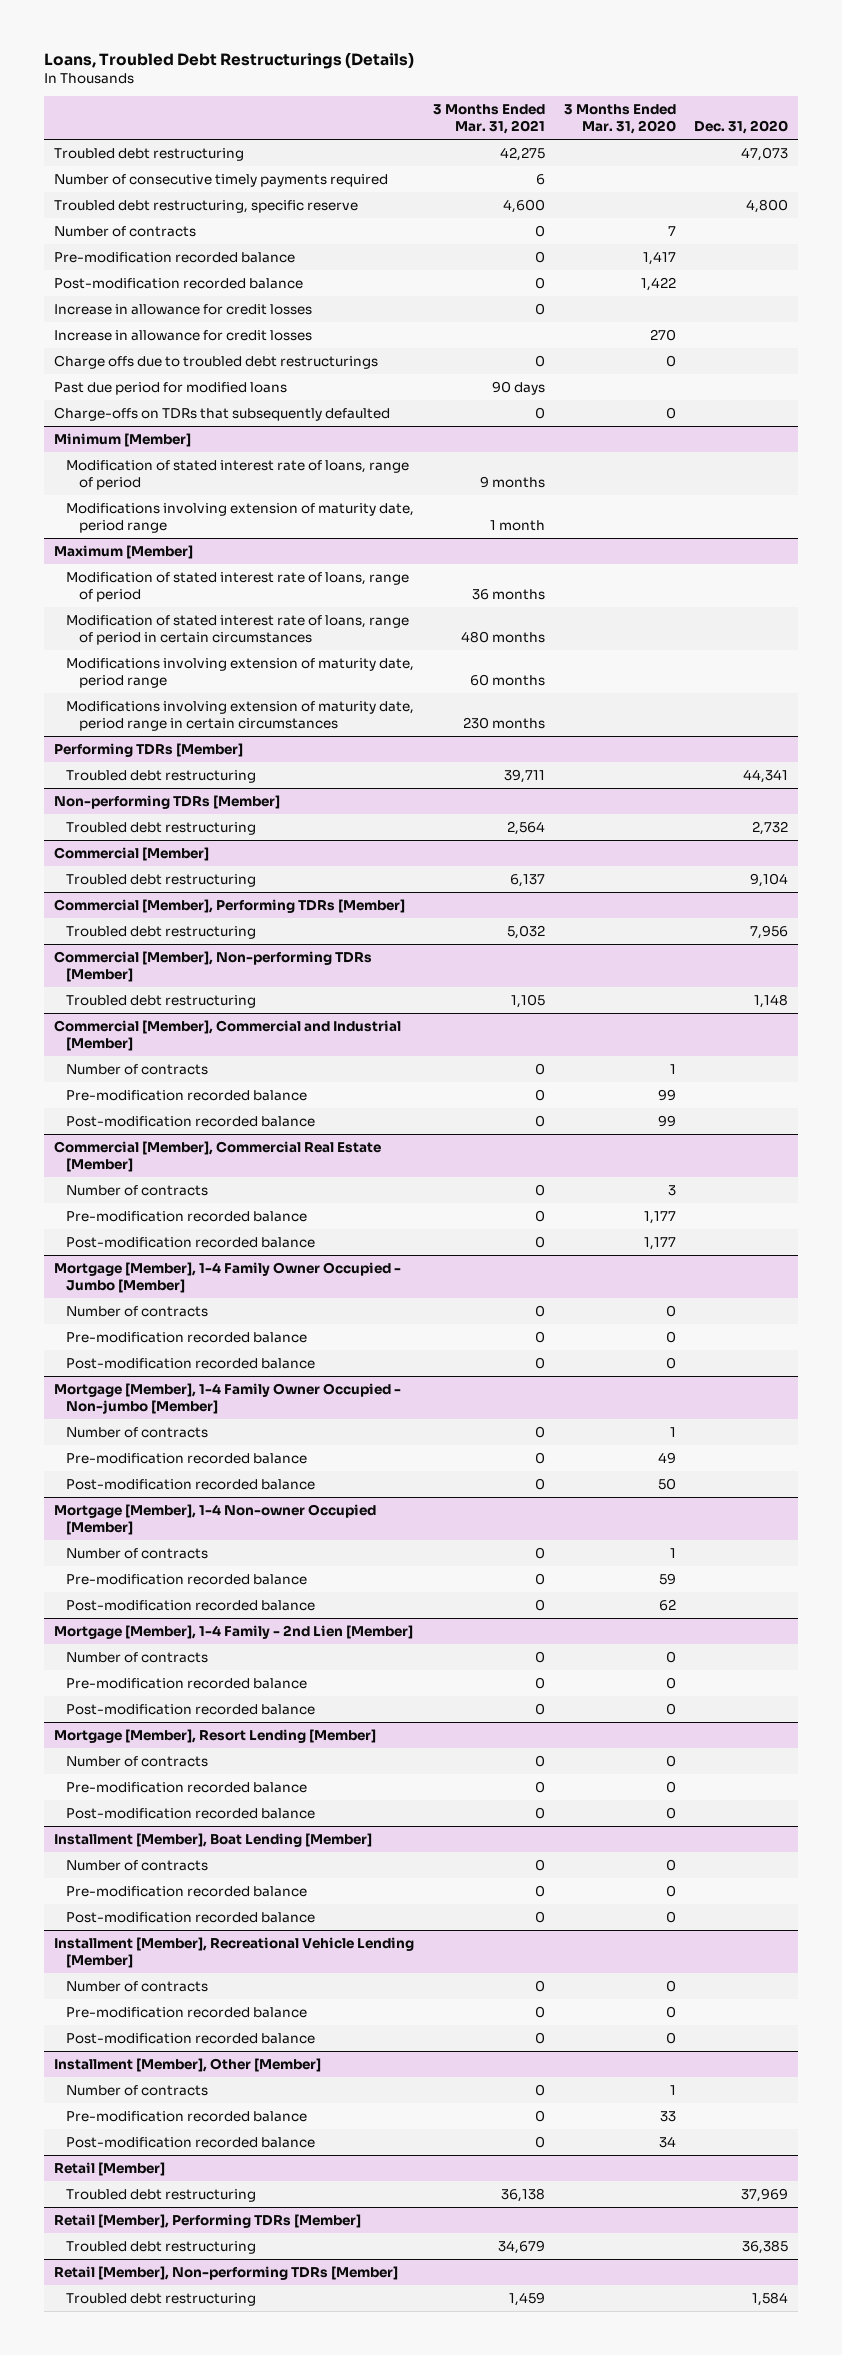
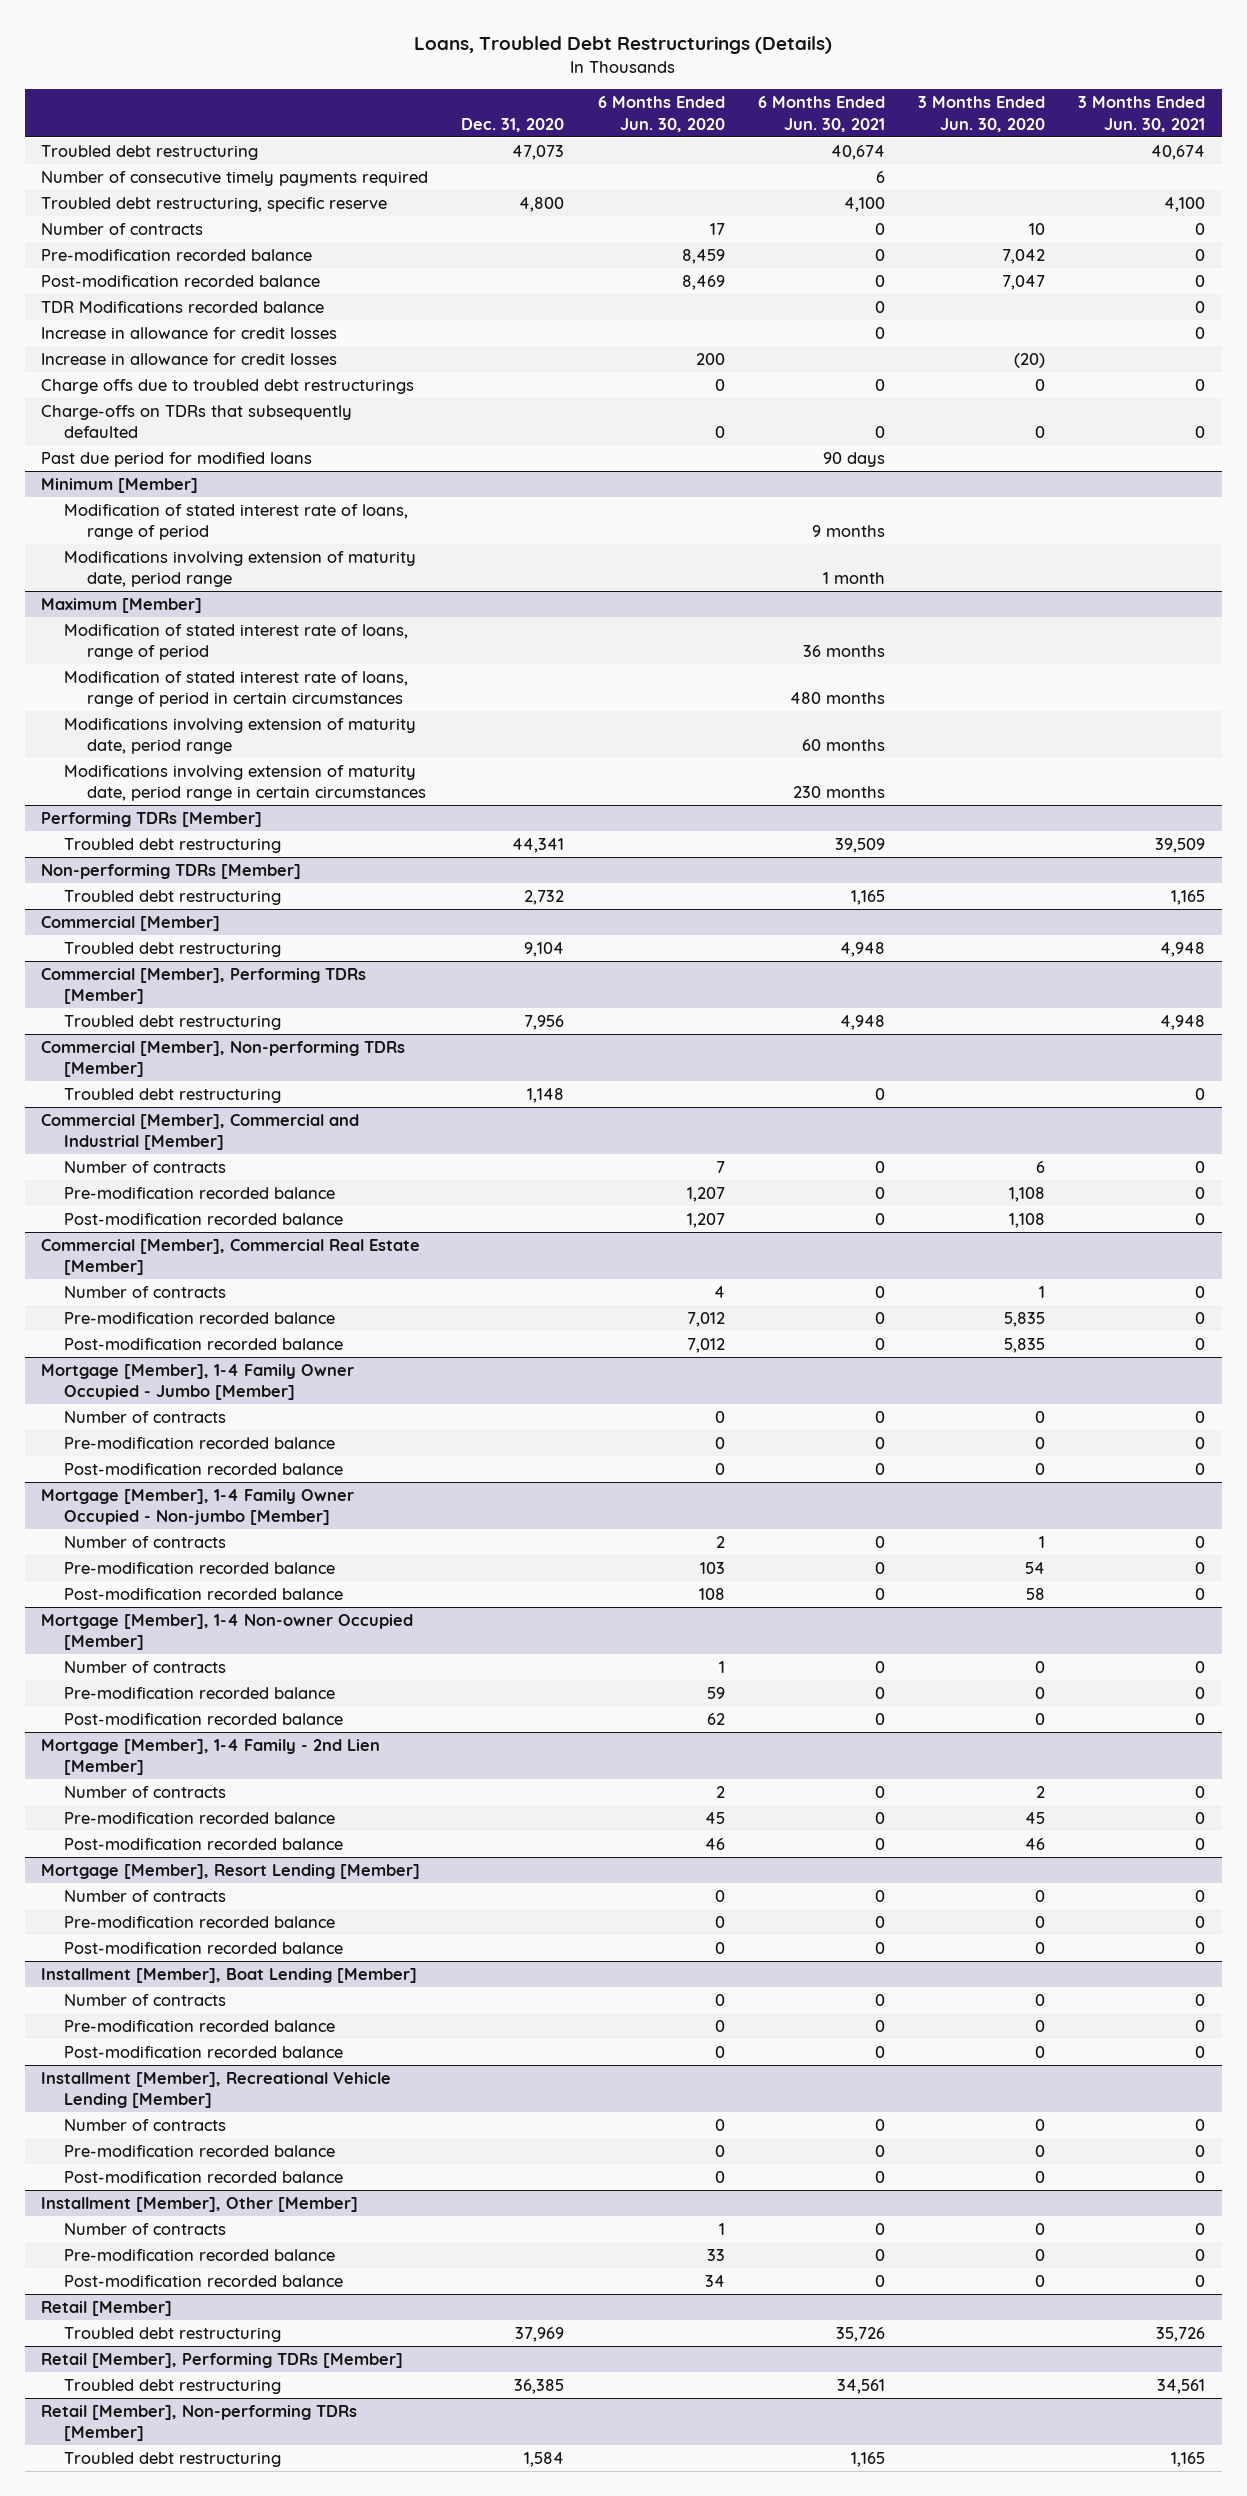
- | 3 Months Ended Mar. 31, 2021 | 3 Months Ended Mar. 31, 2020 | Dec. 31, 2020
+ | Dec. 31, 2020 | 6 Months Ended Jun. 30, 2020 | 6 Months Ended Jun. 30, 2021 | 3 Months Ended Jun. 30, 2020 | 3 Months Ended Jun. 30, 2021
+ TDR Modifications recorded balance | | | 0 | | 0
moved down: Past due period for modified loans | | | 90 days | |

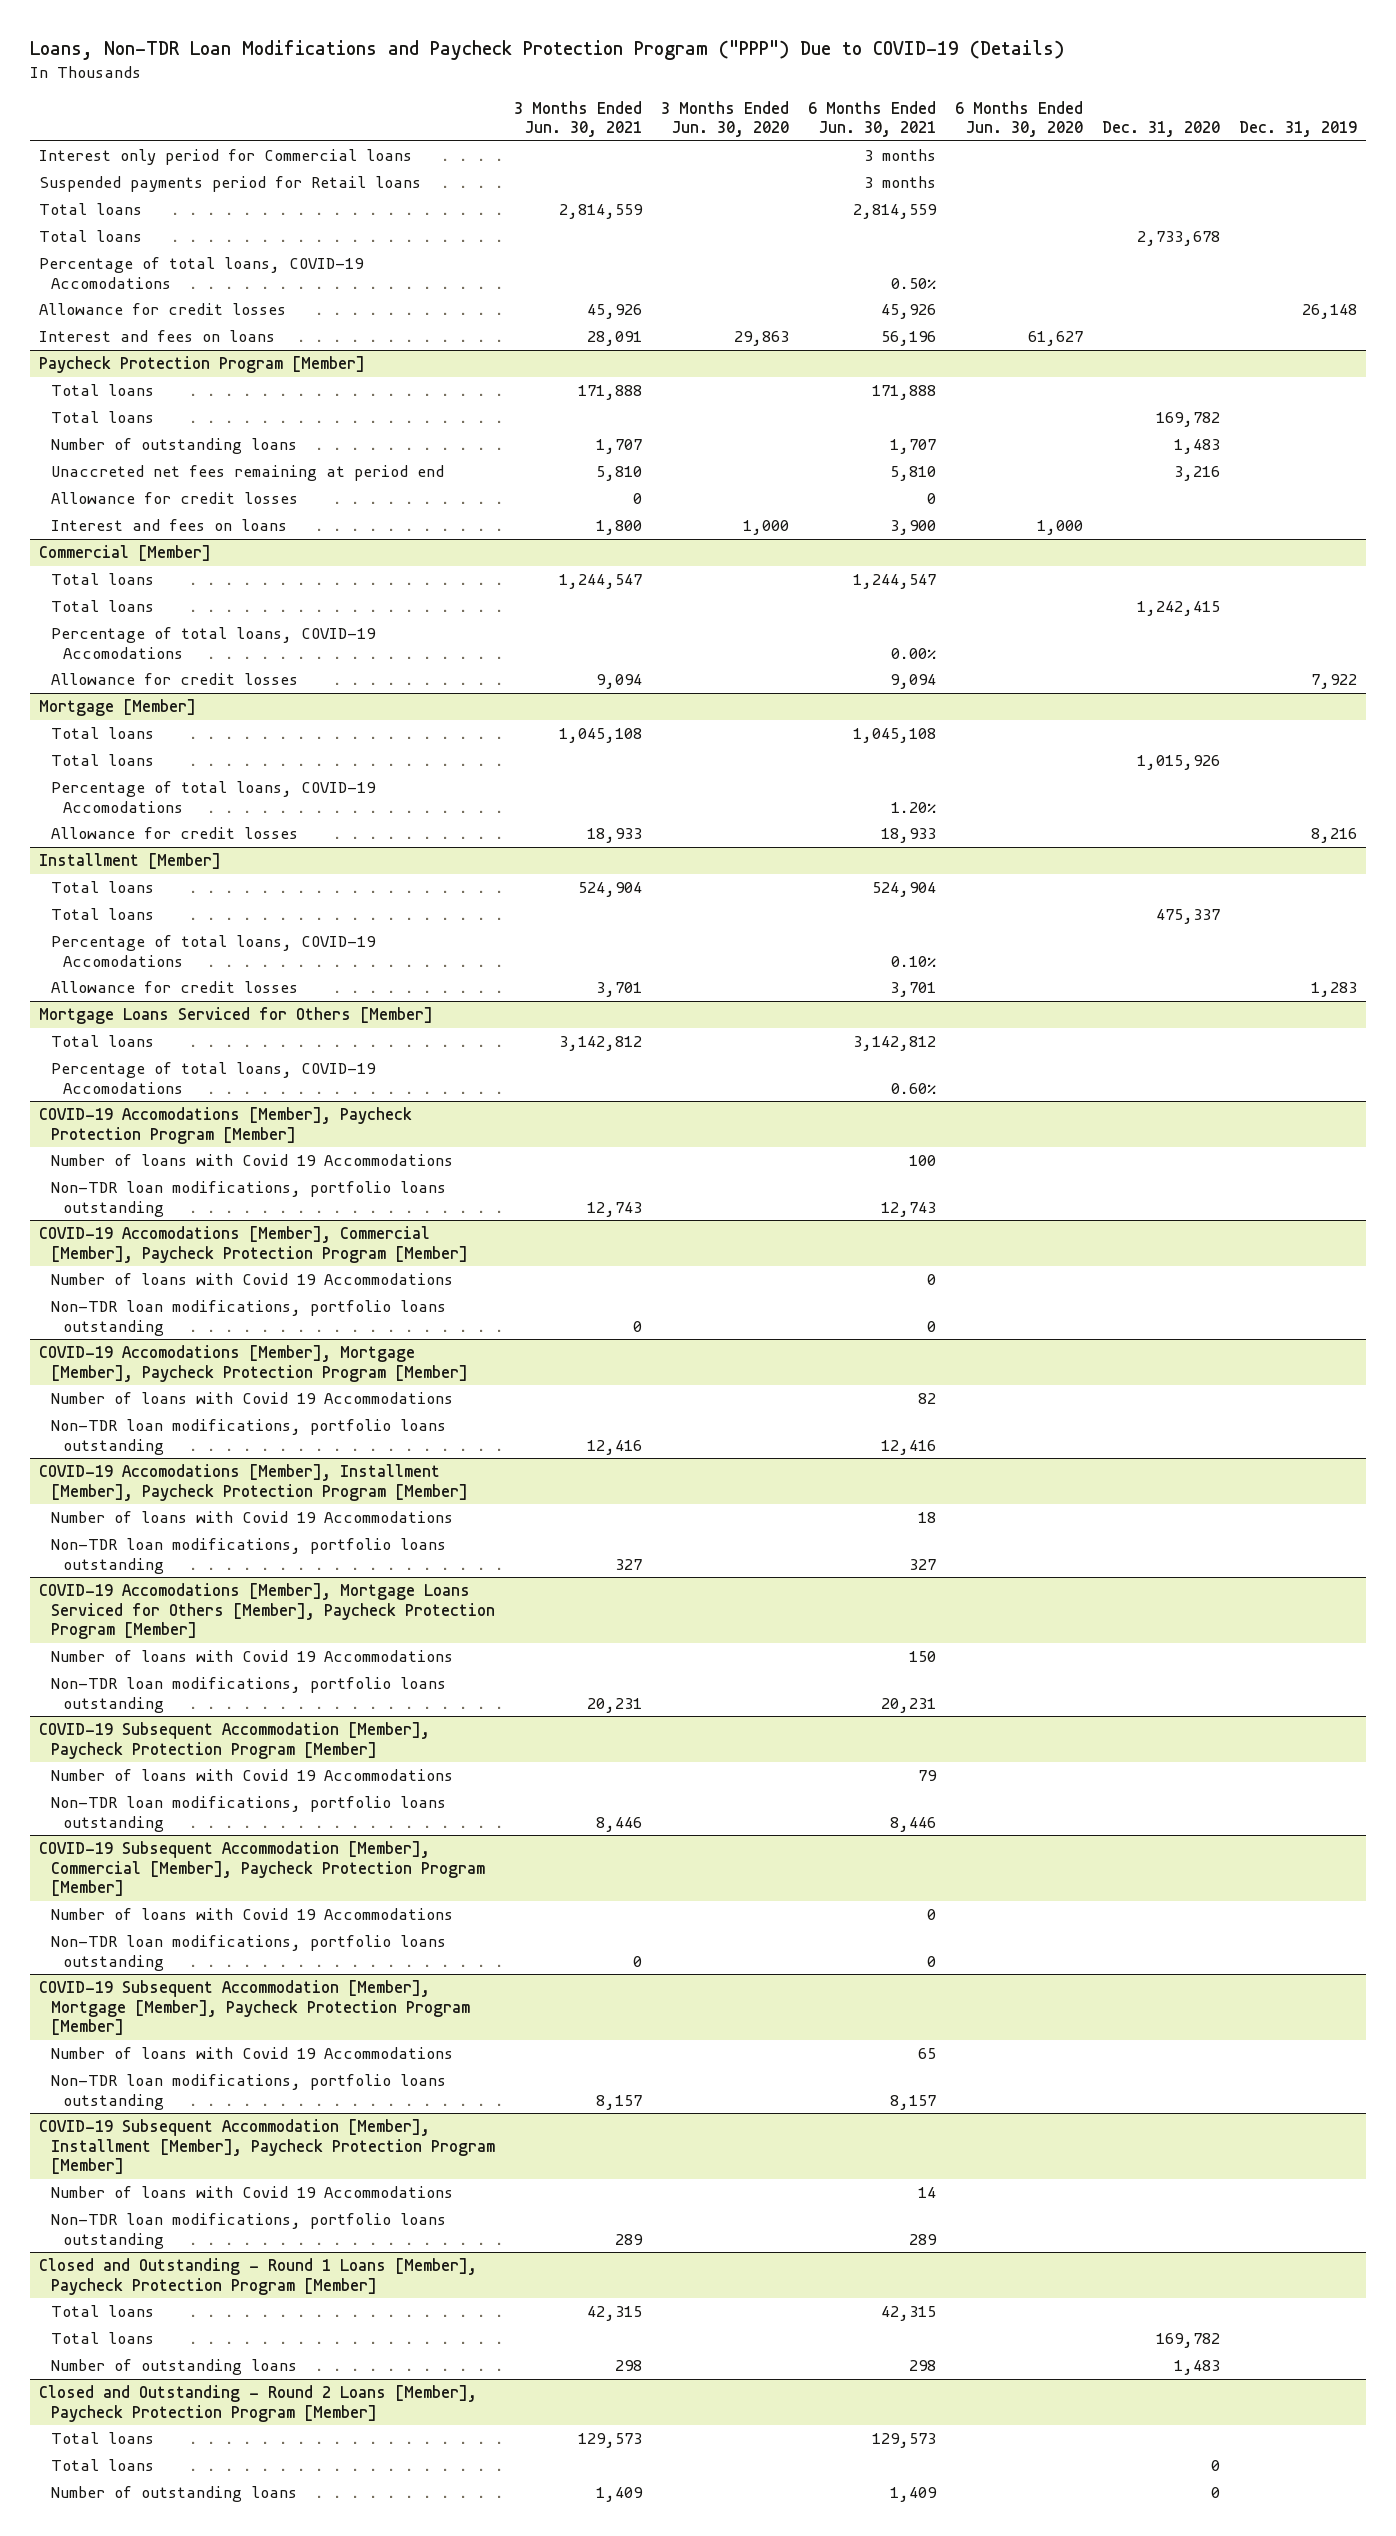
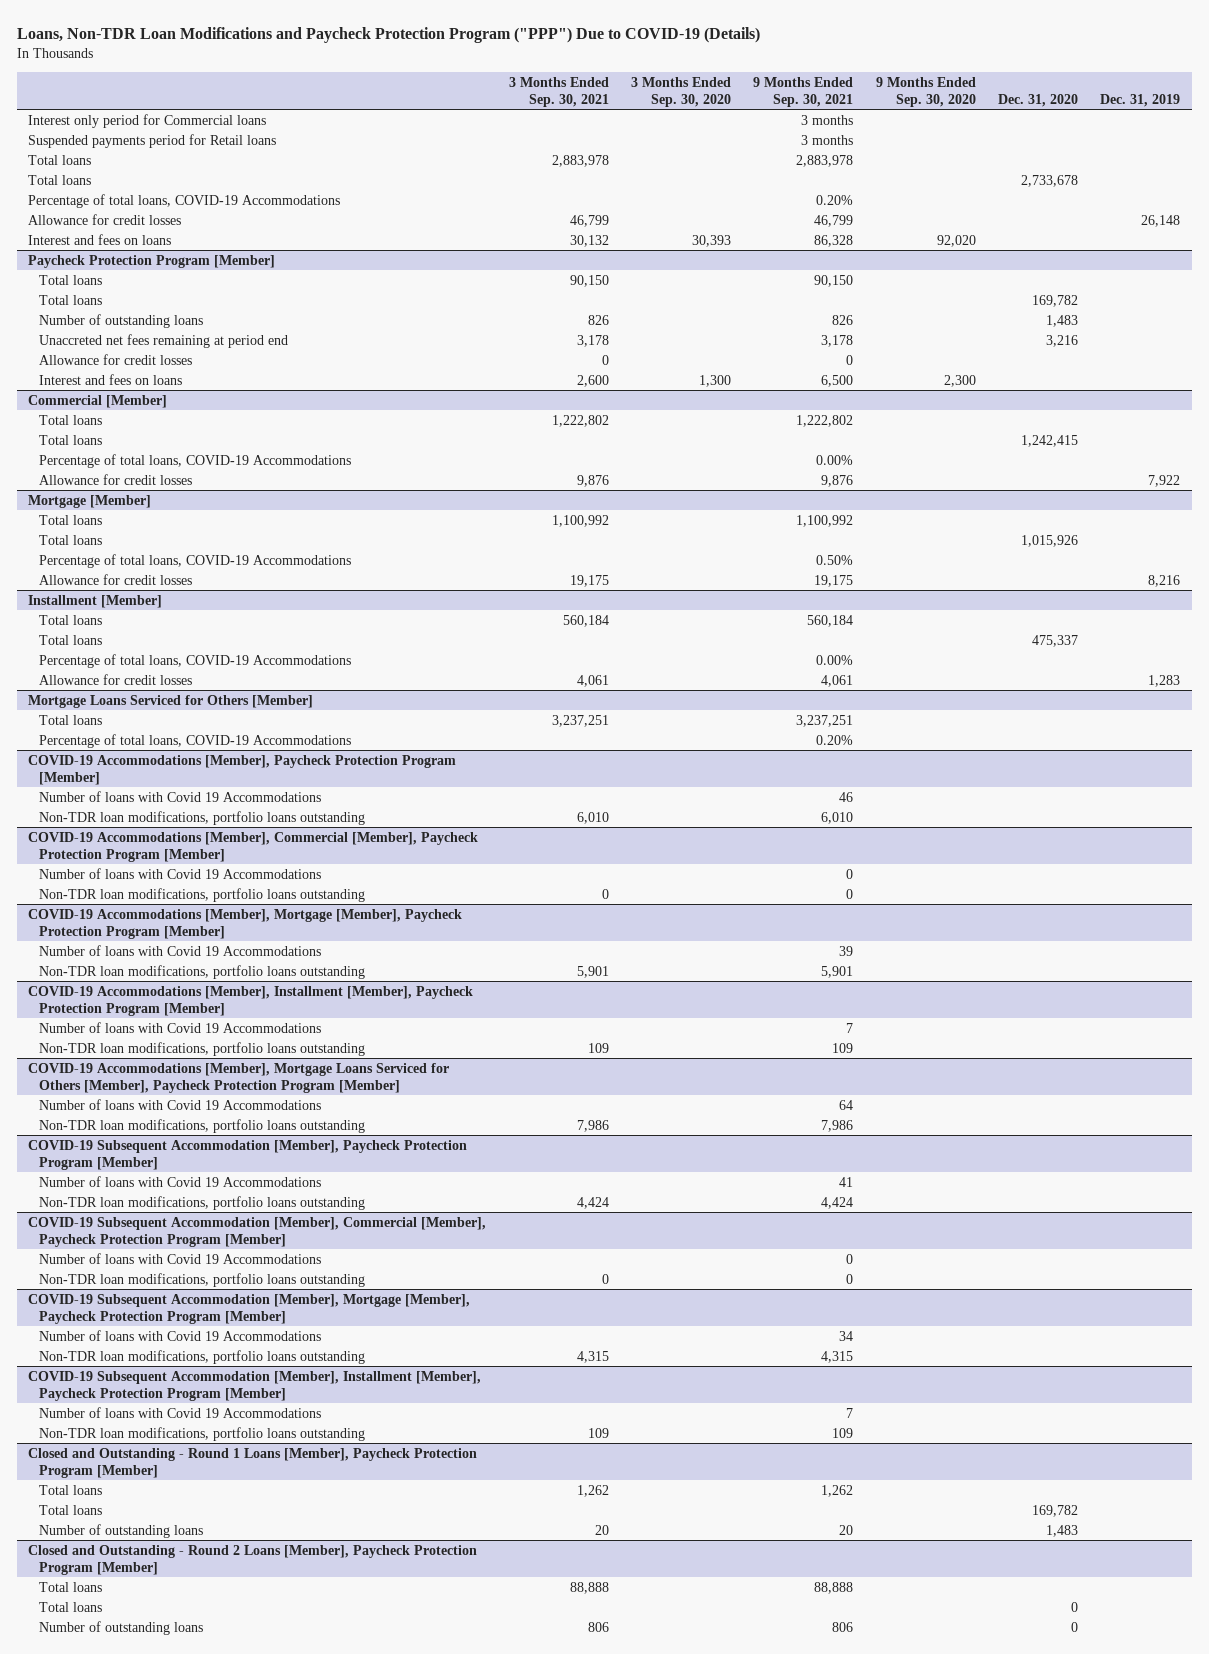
- | 3 Months Ended Jun. 30, 2021 | 3 Months Ended Jun. 30, 2020 | 6 Months Ended Jun. 30, 2021 | 6 Months Ended Jun. 30, 2020 | Dec. 31, 2020 | Dec. 31, 2019
+ | 3 Months Ended Sep. 30, 2021 | 3 Months Ended Sep. 30, 2020 | 9 Months Ended Sep. 30, 2021 | 9 Months Ended Sep. 30, 2020 | Dec. 31, 2020 | Dec. 31, 2019
- Percentage of total loans, COVID-19 Accomodations | | | 0.50% | | |
+ Percentage of total loans, COVID-19 Accommodations | | | 0.20% | | |
@ Commercial [Member]
- Percentage of total loans, COVID-19 Accomodations | | | 0.00% | | |
+ Percentage of total loans, COVID-19 Accommodations | | | 0.00% | | |
@ Mortgage [Member]
- Percentage of total loans, COVID-19 Accomodations | | | 1.20% | | |
+ Percentage of total loans, COVID-19 Accommodations | | | 0.50% | | |
@ Installment [Member]
- Percentage of total loans, COVID-19 Accomodations | | | 0.10% | | |
+ Percentage of total loans, COVID-19 Accommodations | | | 0.00% | | |
@ Mortgage Loans Serviced for Others [Member]
- Percentage of total loans, COVID-19 Accomodations | | | 0.60% | | |
- COVID-19 Accomodations [Member], Paycheck Protection Program [Member]
@ Mortgage Loans Serviced for Others [Member]
+ Percentage of total loans, COVID-19 Accommodations | | | 0.20% | | |
+ COVID-19 Accommodations [Member], Paycheck Protection Program [Member]
- COVID-19 Accomodations [Member], Commercial [Member], Paycheck Protection Program [Member]
+ COVID-19 Accommodations [Member], Commercial [Member], Paycheck Protection Program [Member]
- COVID-19 Accomodations [Member], Mortgage [Member], Paycheck Protection Program [Member]
+ COVID-19 Accommodations [Member], Mortgage [Member], Paycheck Protection Program [Member]
- COVID-19 Accomodations [Member], Installment [Member], Paycheck Protection Program [Member]
+ COVID-19 Accommodations [Member], Installment [Member], Paycheck Protection Program [Member]
- COVID-19 Accomodations [Member], Mortgage Loans Serviced for Others [Member], Paycheck Protection Program [Member]
+ COVID-19 Accommodations [Member], Mortgage Loans Serviced for Others [Member], Paycheck Protection Program [Member]

